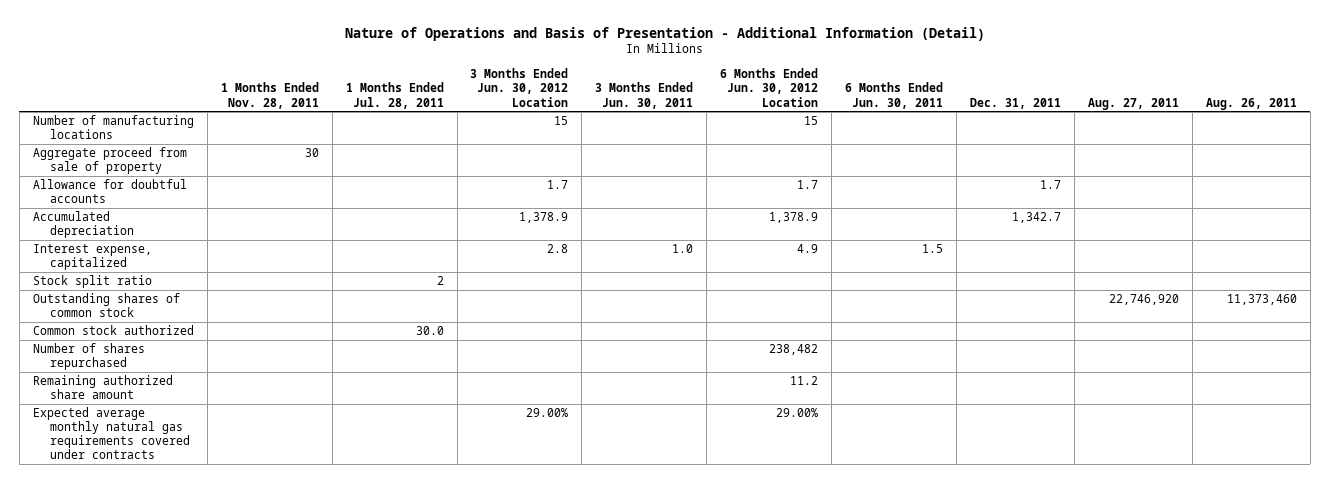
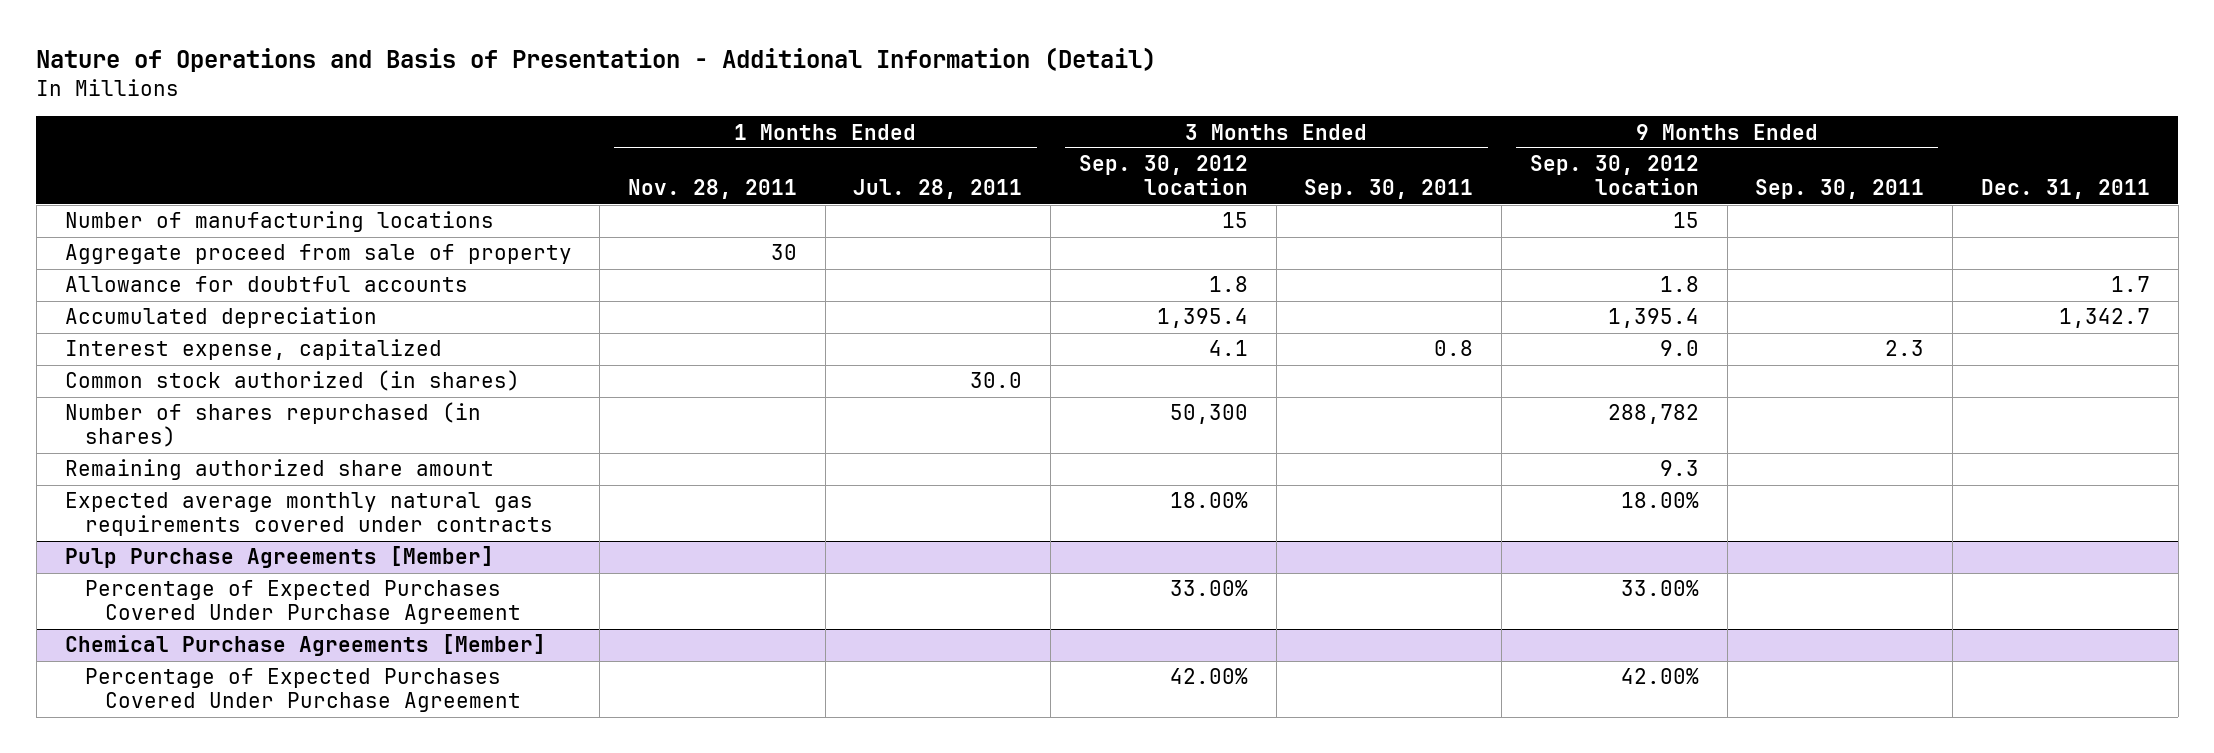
- | 1 Months Ended Nov. 28, 2011 | 1 Months Ended Jul. 28, 2011 | 3 Months Ended Jun. 30, 2012 Location | 3 Months Ended Jun. 30, 2011 | 6 Months Ended Jun. 30, 2012 Location | 6 Months Ended Jun. 30, 2011 | Dec. 31, 2011 | Aug. 27, 2011 | Aug. 26, 2011
+ | 1 Months Ended Nov. 28, 2011 | 1 Months Ended Jul. 28, 2011 | 3 Months Ended Sep. 30, 2012 location | 3 Months Ended Sep. 30, 2011 | 9 Months Ended Sep. 30, 2012 location | 9 Months Ended Sep. 30, 2011 | Dec. 31, 2011
- Stock split ratio | | 2 | | | | | | |
- Outstanding shares of common stock | | | | | | | | 22,746,920 | 11,373,460
- Common stock authorized | | 30.0 | | | | | | |
- Number of shares repurchased | | | | | 238,482 | | | |
+ Common stock authorized (in shares) | | 30.0 | | | | |
+ Number of shares repurchased (in shares) | | | 50,300 | | 288,782 | |
+ Pulp Purchase Agreements [Member]
+ Percentage of Expected Purchases Covered Under Purchase Agreement | | | 33.00% | | 33.00% | |
+ Chemical Purchase Agreements [Member]
+ Percentage of Expected Purchases Covered Under Purchase Agreement | | | 42.00% | | 42.00% | |

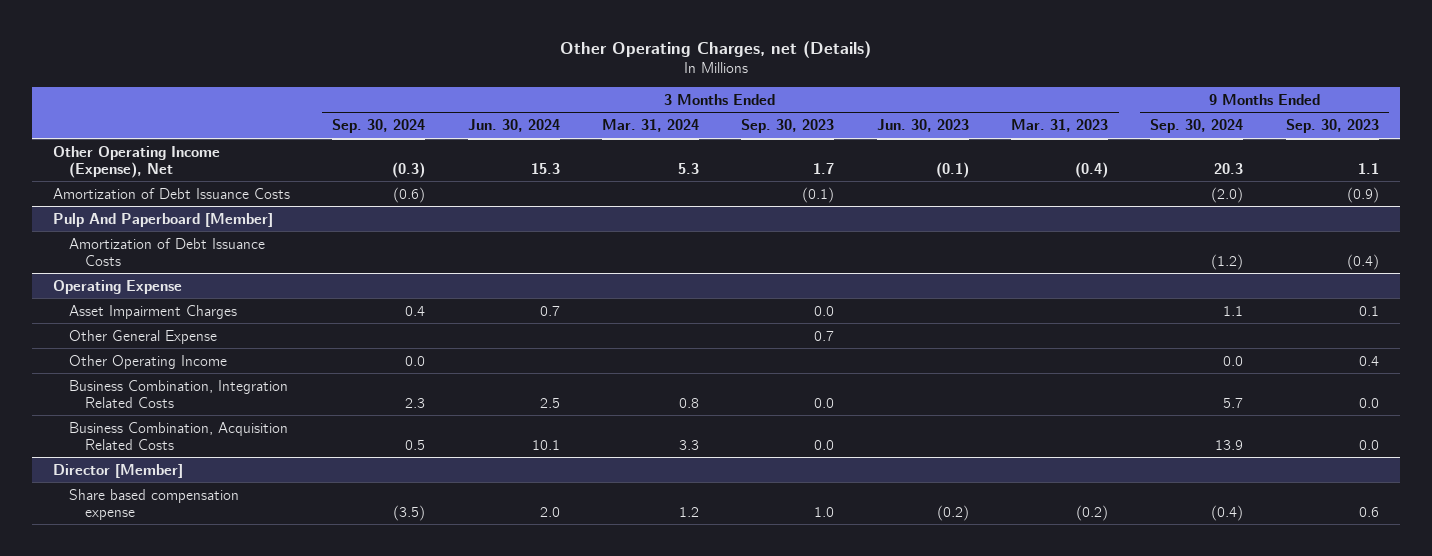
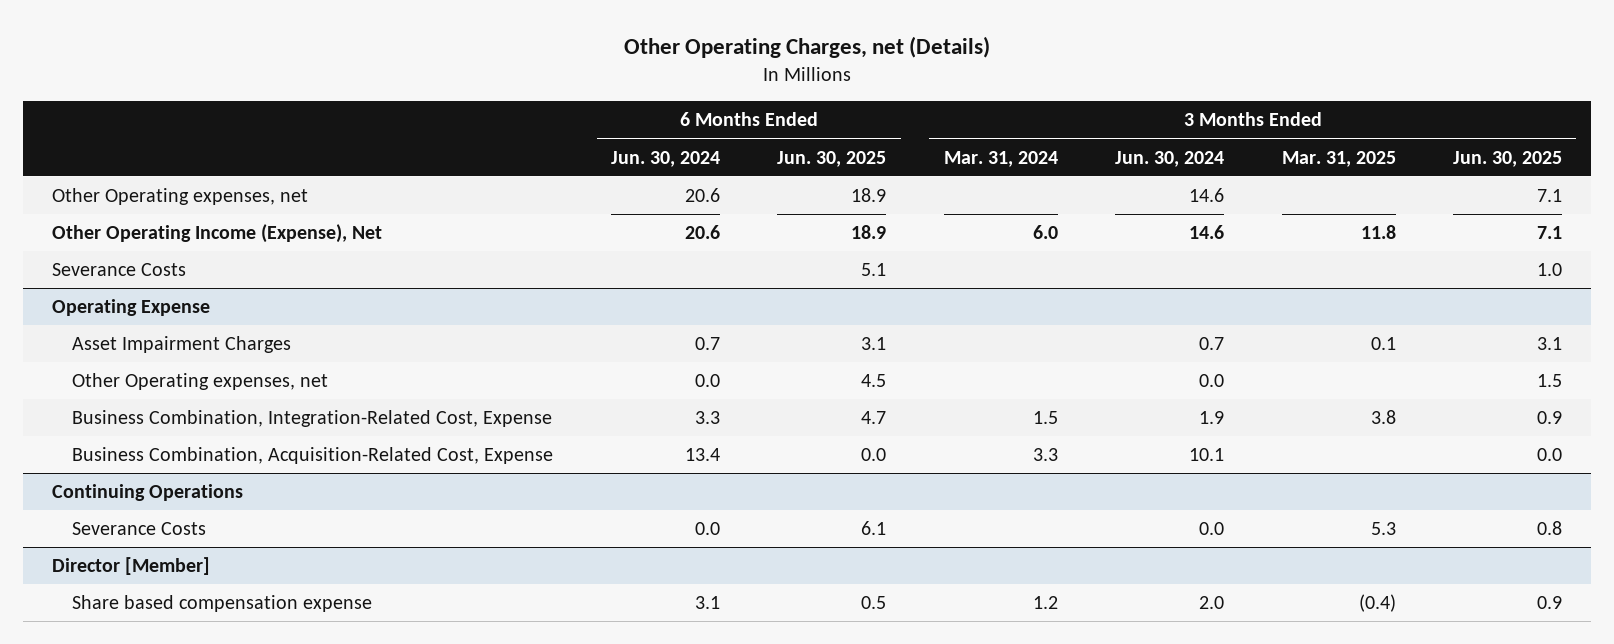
- | 3 Months Ended Sep. 30, 2024 | 3 Months Ended Jun. 30, 2024 | 3 Months Ended Mar. 31, 2024 | 3 Months Ended Sep. 30, 2023 | 3 Months Ended Jun. 30, 2023 | 3 Months Ended Mar. 31, 2023 | 9 Months Ended Sep. 30, 2024 | 9 Months Ended Sep. 30, 2023
+ | 6 Months Ended Jun. 30, 2024 | 6 Months Ended Jun. 30, 2025 | 3 Months Ended Mar. 31, 2024 | 3 Months Ended Jun. 30, 2024 | 3 Months Ended Mar. 31, 2025 | 3 Months Ended Jun. 30, 2025
- Other Operating Income (Expense), Net | (0.3) | 15.3 | 5.3 | 1.7 | (0.1) | (0.4) | 20.3 | 1.1
- Amortization of Debt Issuance Costs | (0.6) | | | (0.1) | | | (2.0) | (0.9)
- Pulp And Paperboard [Member]
- Amortization of Debt Issuance Costs | | | | | | | (1.2) | (0.4)
+ Other Operating expenses, net | 20.6 | 18.9 | | 14.6 | | 7.1
+ Other Operating Income (Expense), Net | 20.6 | 18.9 | 6.0 | 14.6 | 11.8 | 7.1
+ Severance Costs | | 5.1 | | | | 1.0
@ Operating Expense
- Other General Expense | | | | 0.7 | | | |
- Other Operating Income | 0.0 | | | | | | 0.0 | 0.4
- Business Combination, Integration Related Costs | 2.3 | 2.5 | 0.8 | 0.0 | | | 5.7 | 0.0
- Business Combination, Acquisition Related Costs | 0.5 | 10.1 | 3.3 | 0.0 | | | 13.9 | 0.0
+ Other Operating expenses, net | 0.0 | 4.5 | | 0.0 | | 1.5
+ Business Combination, Integration-Related Cost, Expense | 3.3 | 4.7 | 1.5 | 1.9 | 3.8 | 0.9
+ Business Combination, Acquisition-Related Cost, Expense | 13.4 | 0.0 | 3.3 | 10.1 | | 0.0
+ Continuing Operations
+ Severance Costs | 0.0 | 6.1 | | 0.0 | 5.3 | 0.8

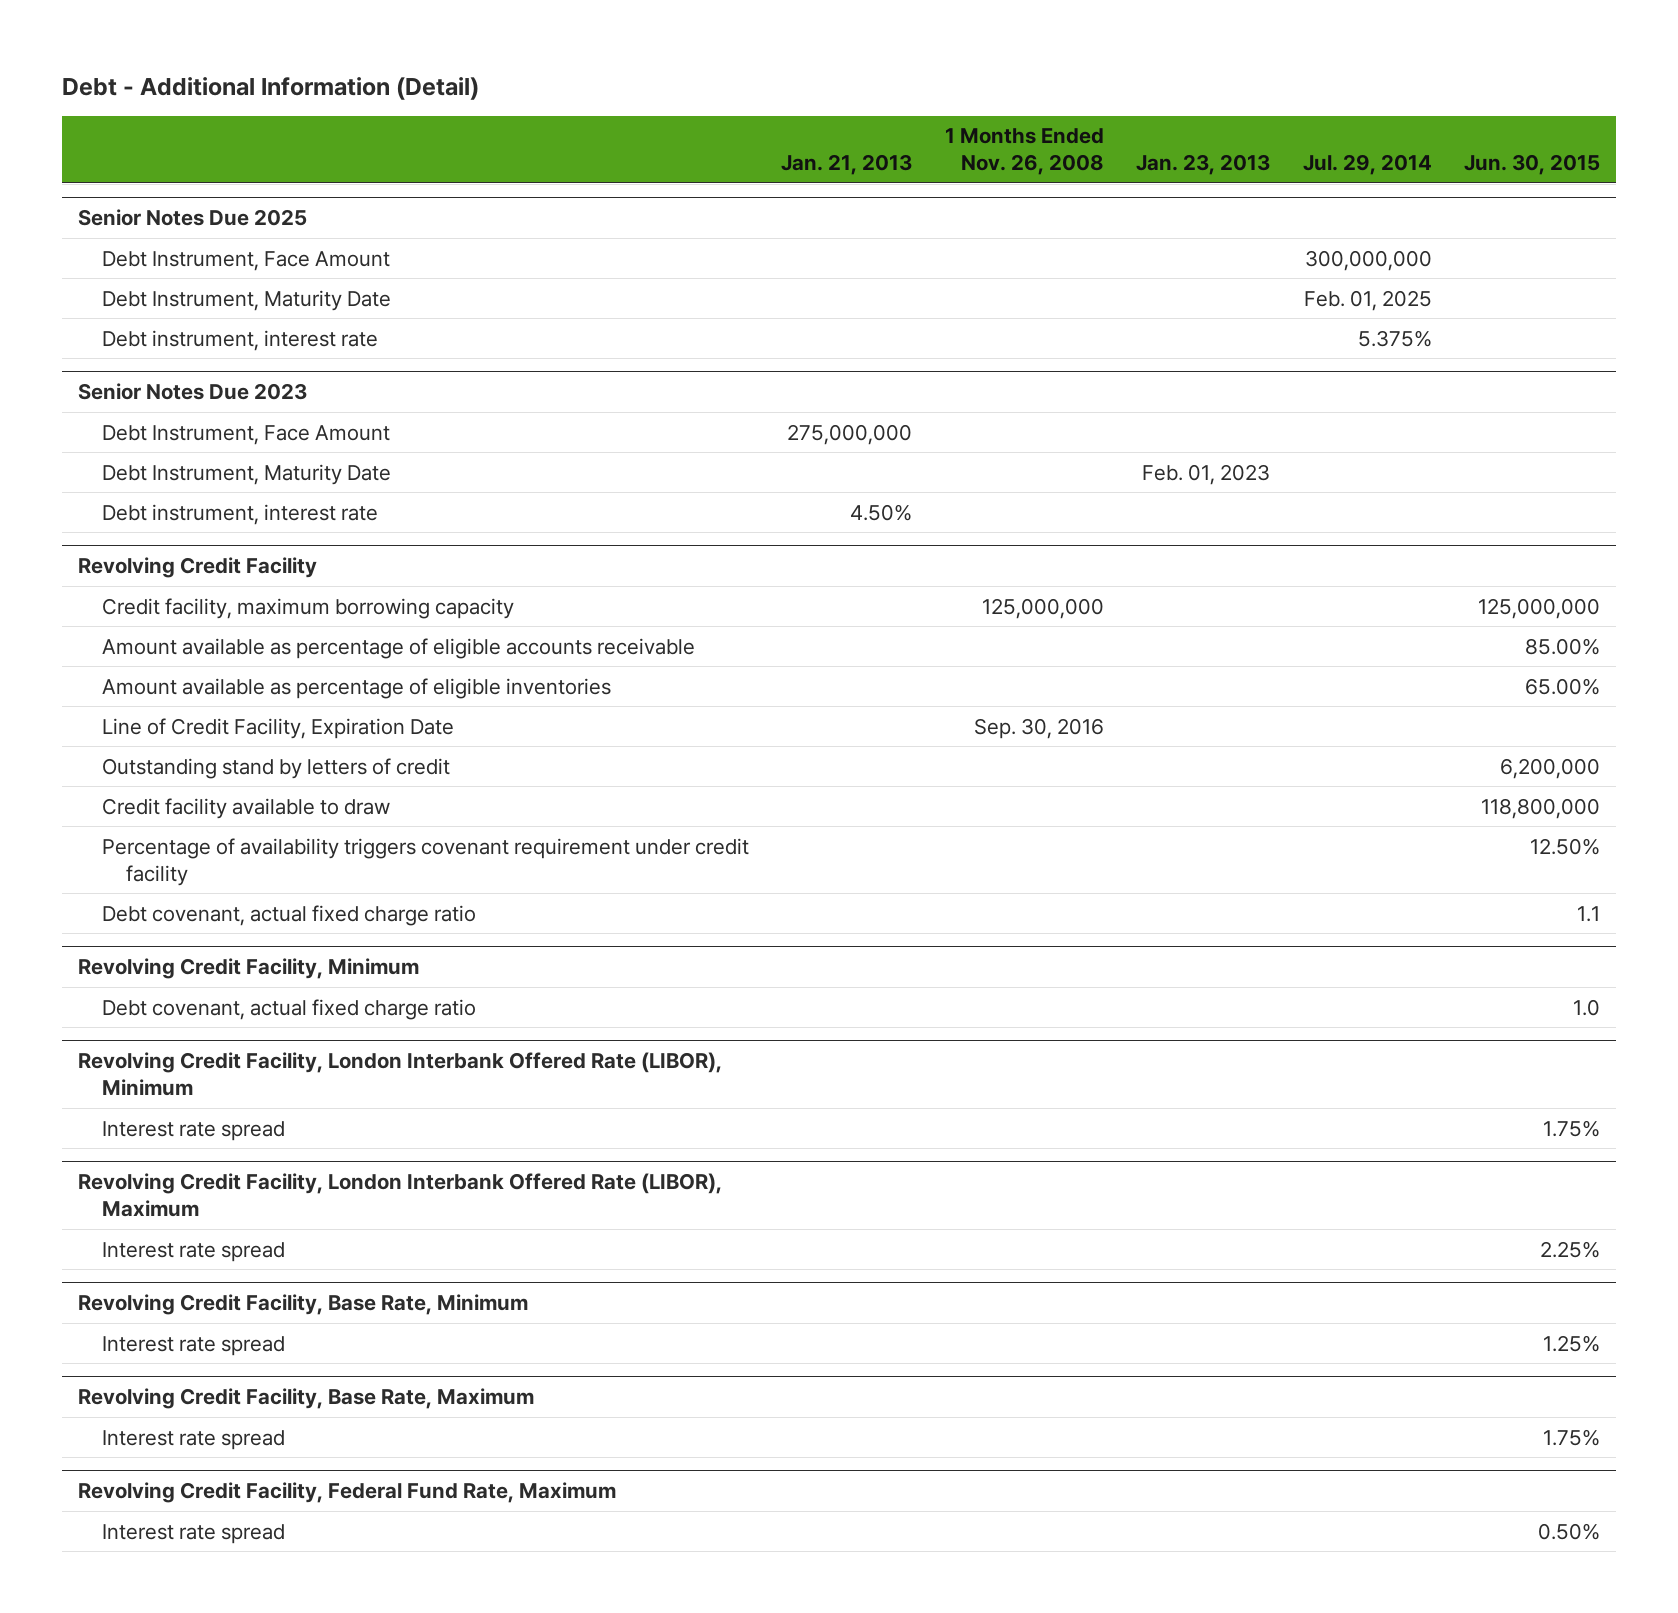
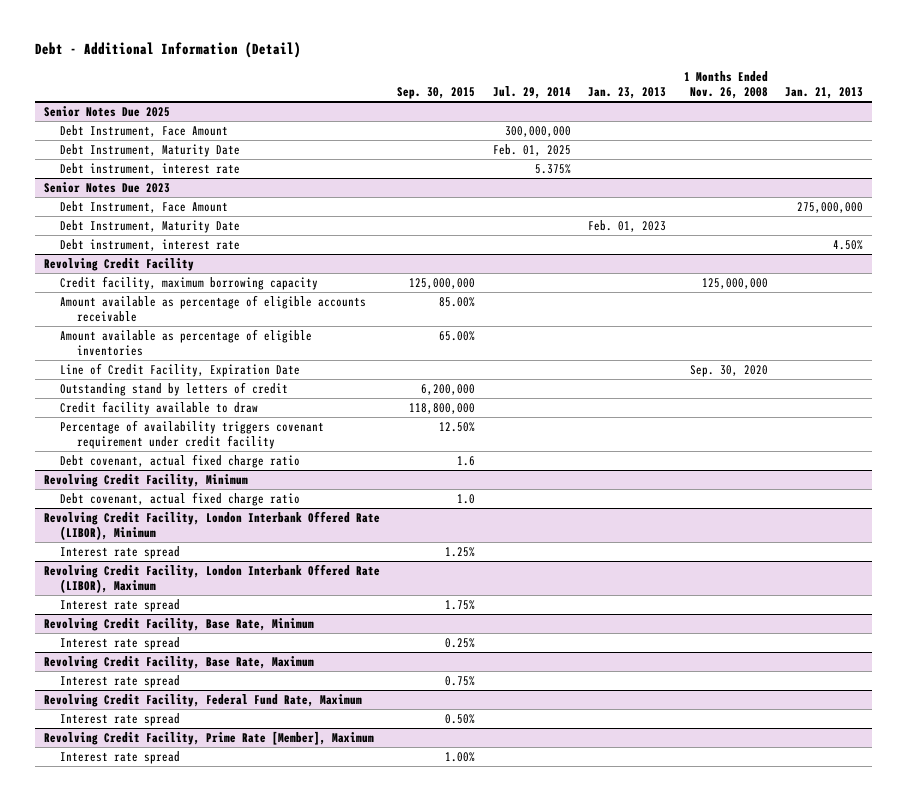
- | Jan. 21, 2013 | 1 Months Ended Nov. 26, 2008 | Jan. 23, 2013 | Jul. 29, 2014 | Jun. 30, 2015
+ | Sep. 30, 2015 | Jul. 29, 2014 | Jan. 23, 2013 | 1 Months Ended Nov. 26, 2008 | Jan. 21, 2013
@ Revolving Credit Facility
- Line of Credit Facility, Expiration Date | | Sep. 30, 2016 | | |
+ Line of Credit Facility, Expiration Date | | | | Sep. 30, 2020 |
+ Revolving Credit Facility, Prime Rate [Member], Maximum
+ Interest rate spread | 1.00% | | | |

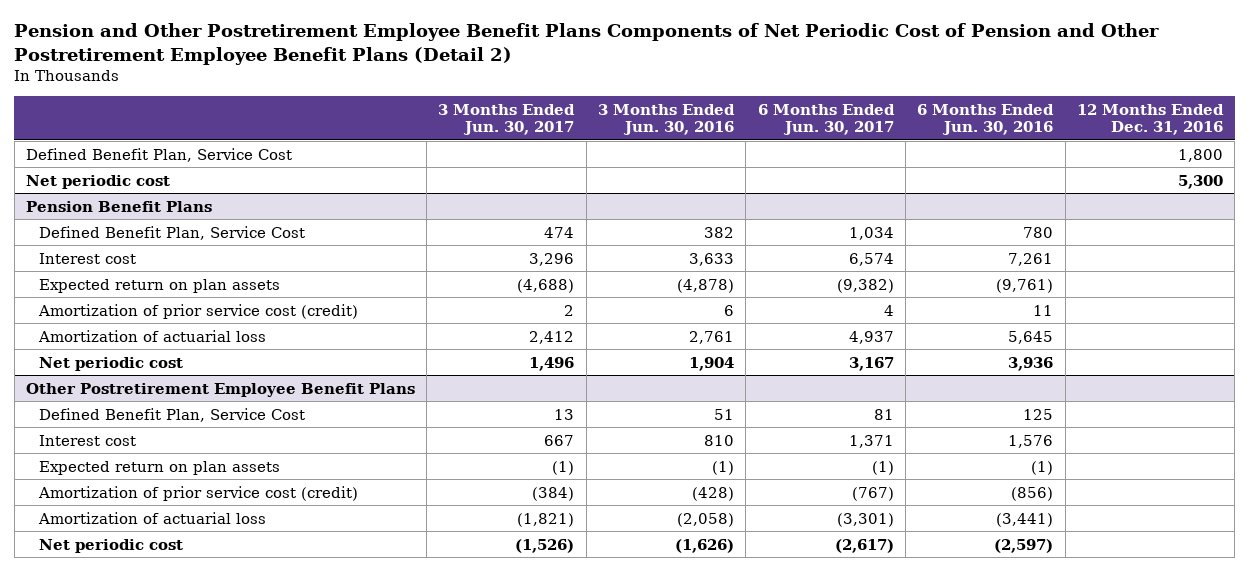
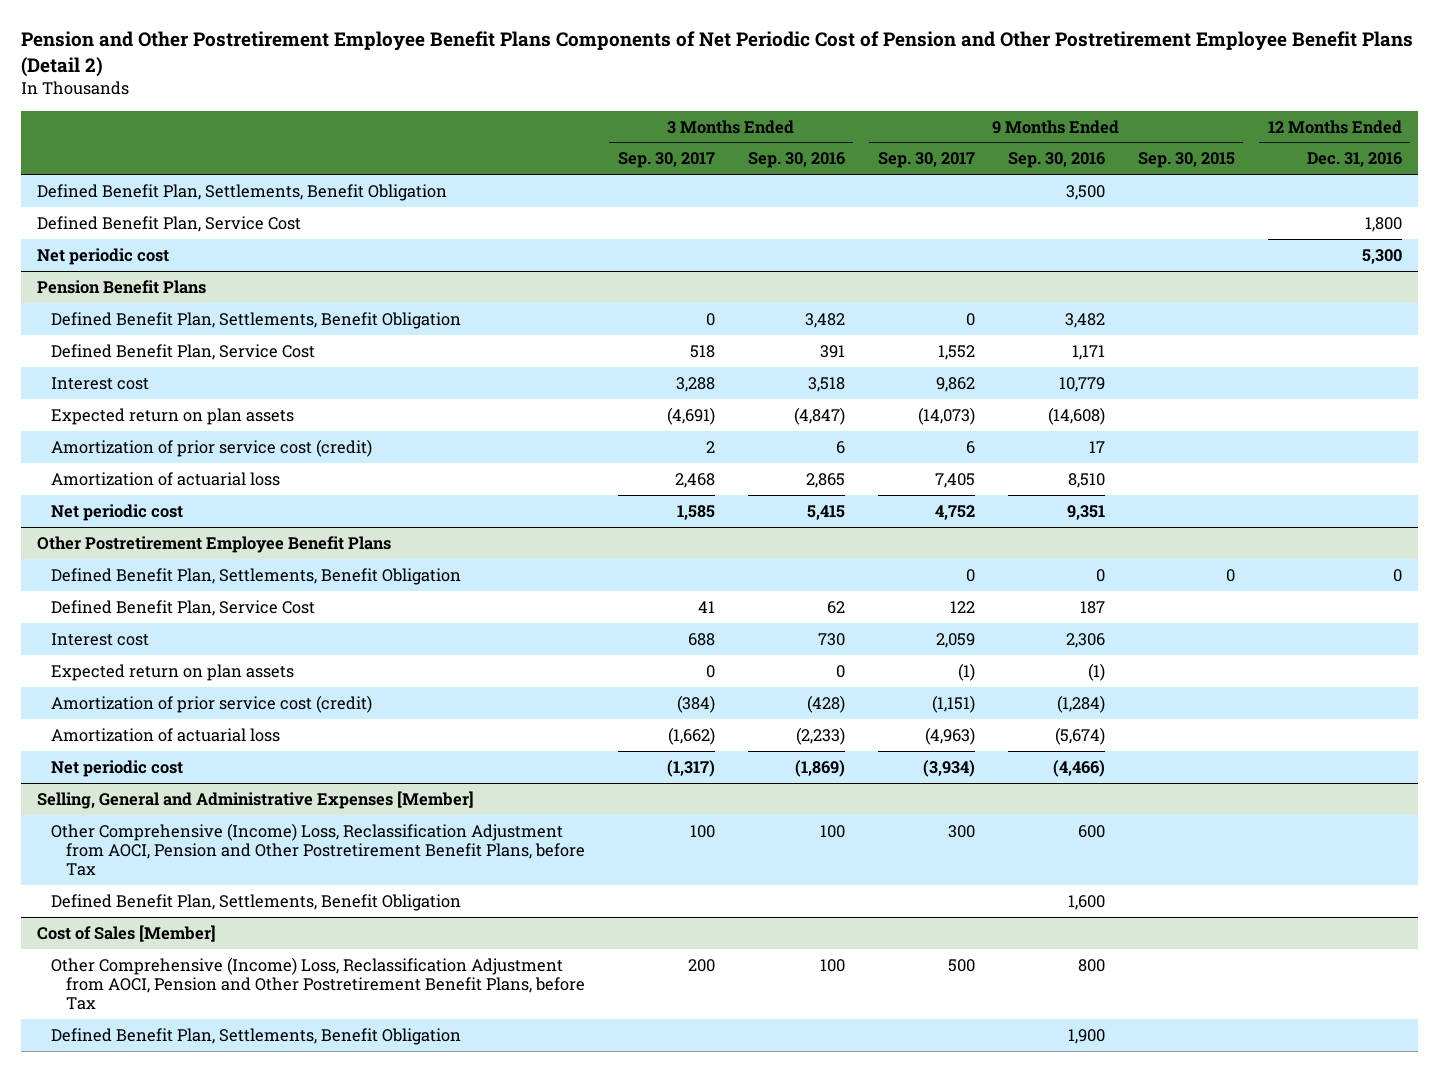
- | 3 Months Ended Jun. 30, 2017 | 3 Months Ended Jun. 30, 2016 | 6 Months Ended Jun. 30, 2017 | 6 Months Ended Jun. 30, 2016 | 12 Months Ended Dec. 31, 2016
+ | 3 Months Ended Sep. 30, 2017 | 3 Months Ended Sep. 30, 2016 | 9 Months Ended Sep. 30, 2017 | 9 Months Ended Sep. 30, 2016 | 9 Months Ended Sep. 30, 2015 | 12 Months Ended Dec. 31, 2016
+ Defined Benefit Plan, Settlements, Benefit Obligation | | | | 3,500 | |
@ Pension Benefit Plans
+ Defined Benefit Plan, Settlements, Benefit Obligation | 0 | 3,482 | 0 | 3,482 | |
@ Other Postretirement Employee Benefit Plans
+ Defined Benefit Plan, Settlements, Benefit Obligation | | | 0 | 0 | 0 | 0
+ Selling, General and Administrative Expenses [Member]
+ Other Comprehensive (Income) Loss, Reclassification Adjustment from AOCI, Pension and Other Postretirement Benefit Plans, before Tax | 100 | 100 | 300 | 600 | |
+ Defined Benefit Plan, Settlements, Benefit Obligation | | | | 1,600 | |
+ Cost of Sales [Member]
+ Other Comprehensive (Income) Loss, Reclassification Adjustment from AOCI, Pension and Other Postretirement Benefit Plans, before Tax | 200 | 100 | 500 | 800 | |
+ Defined Benefit Plan, Settlements, Benefit Obligation | | | | 1,900 | |

